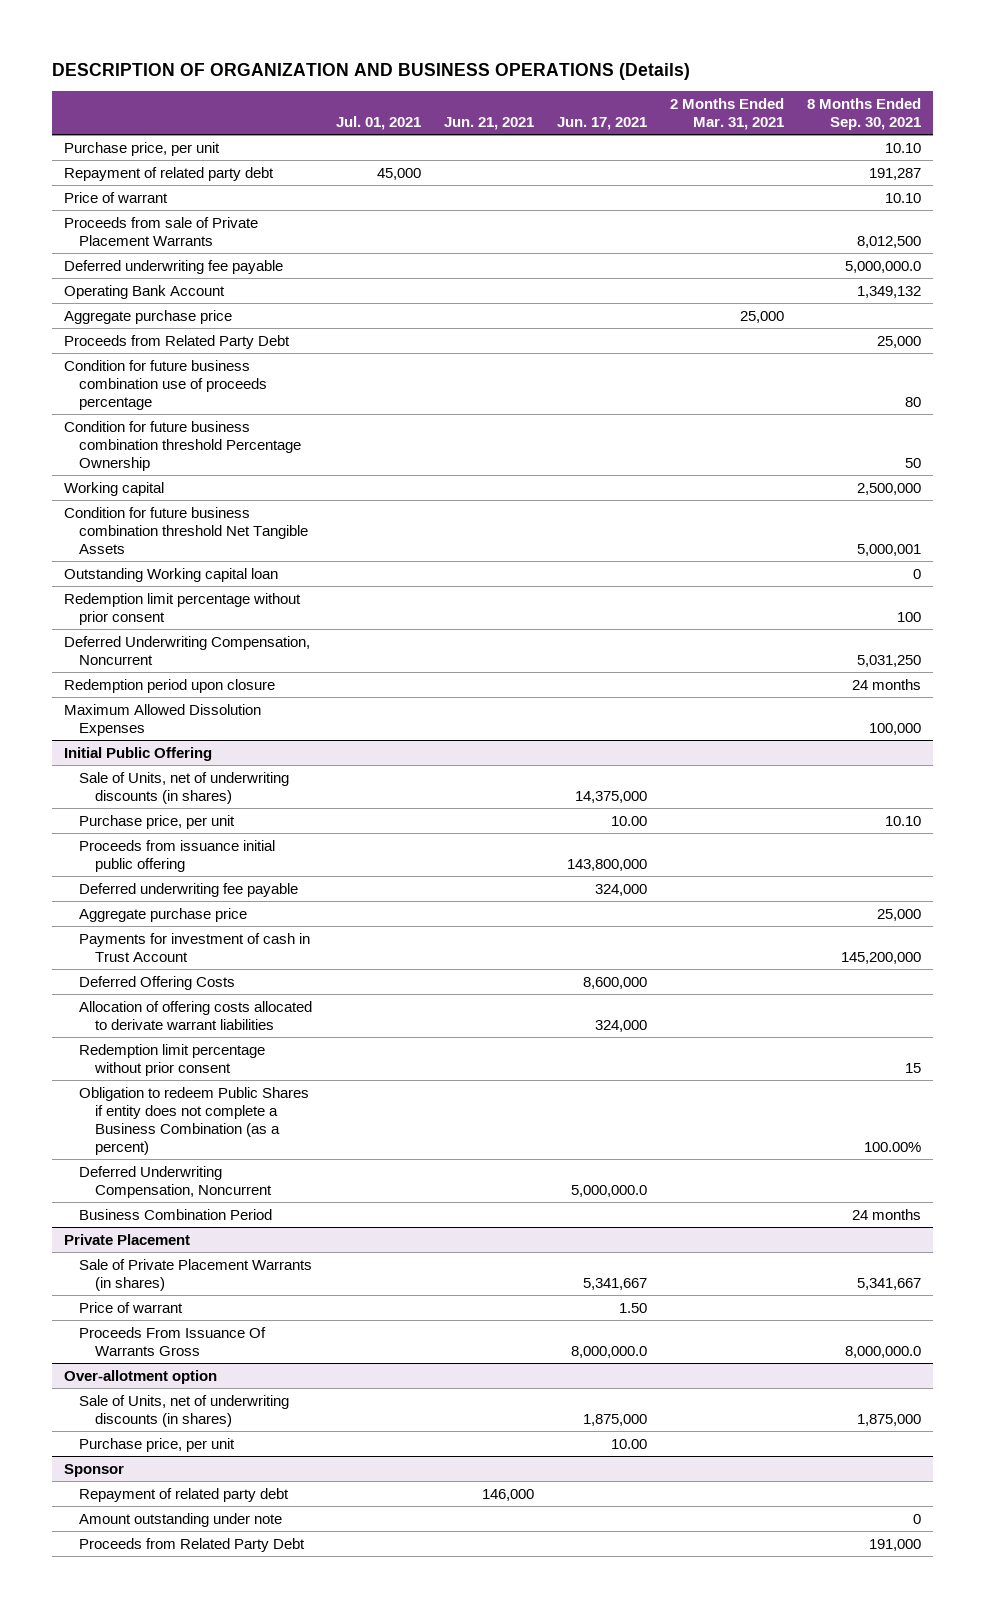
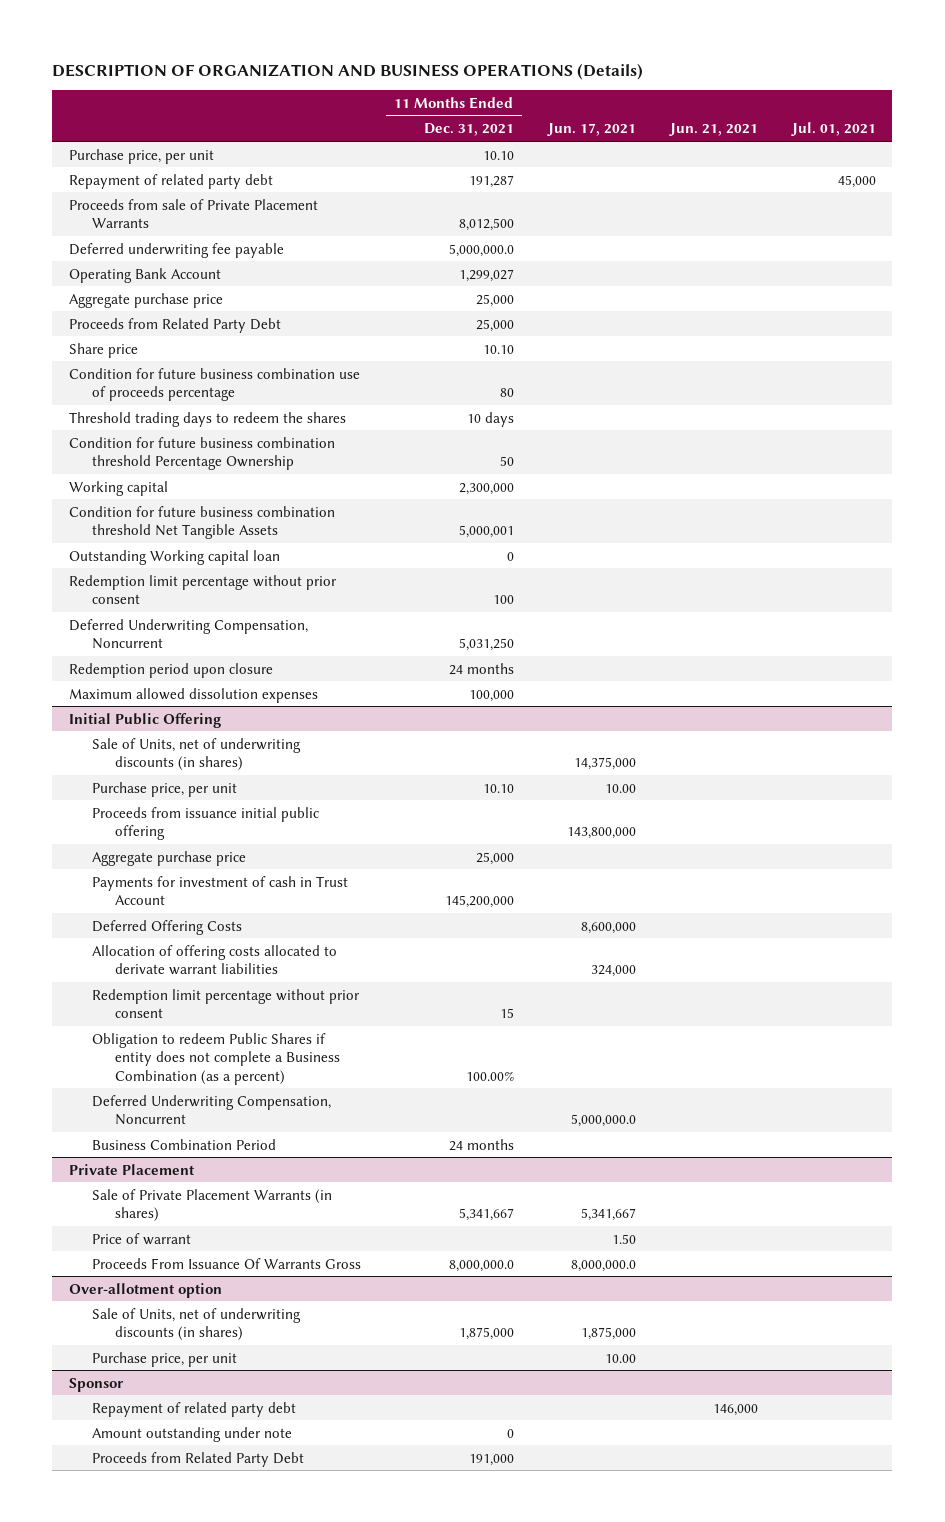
- | Jul. 01, 2021 | Jun. 21, 2021 | Jun. 17, 2021 | 2 Months Ended Mar. 31, 2021 | 8 Months Ended Sep. 30, 2021
+ | 11 Months Ended Dec. 31, 2021 | Jun. 17, 2021 | Jun. 21, 2021 | Jul. 01, 2021
- Price of warrant | | | | | 10.10
+ Share price | 10.10 | | |
+ Threshold trading days to redeem the shares | 10 days | | |
- Maximum Allowed Dissolution Expenses | | | | | 100,000
+ Maximum allowed dissolution expenses | 100,000 | | |
@ Initial Public Offering
- Deferred underwriting fee payable | | | 324,000 | |

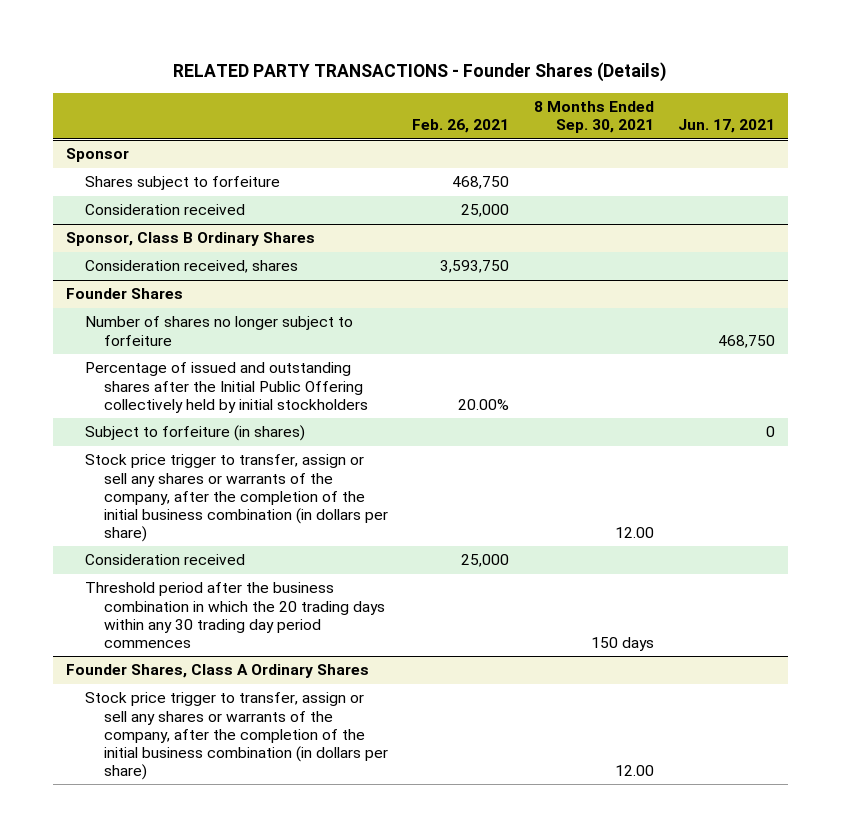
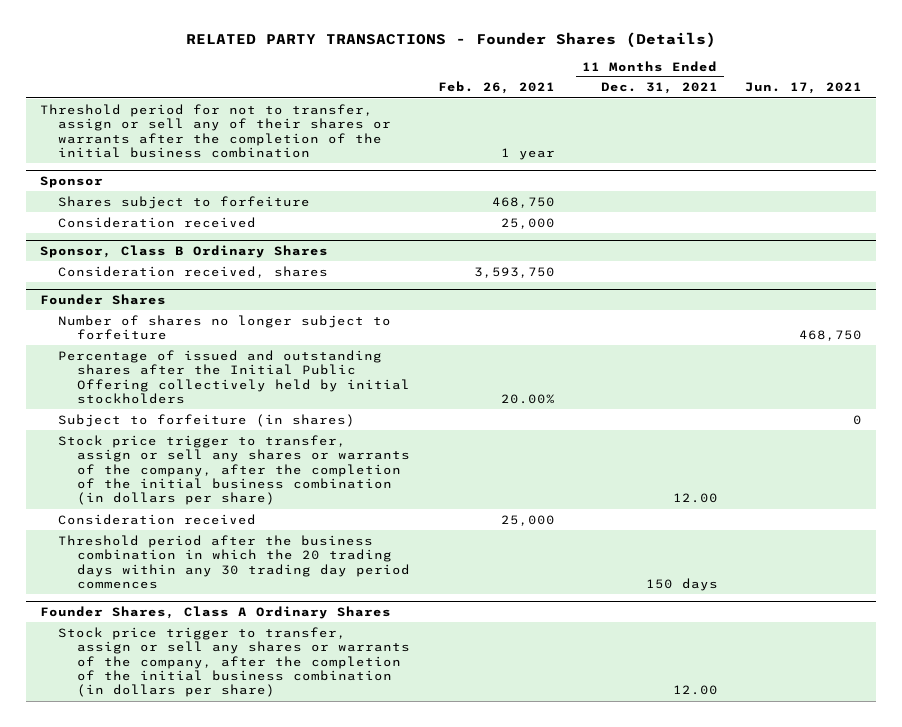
- | Feb. 26, 2021 | 8 Months Ended Sep. 30, 2021 | Jun. 17, 2021
+ | Feb. 26, 2021 | 11 Months Ended Dec. 31, 2021 | Jun. 17, 2021
+ Threshold period for not to transfer, assign or sell any of their shares or warrants after the completion of the initial business combination | 1 year | |

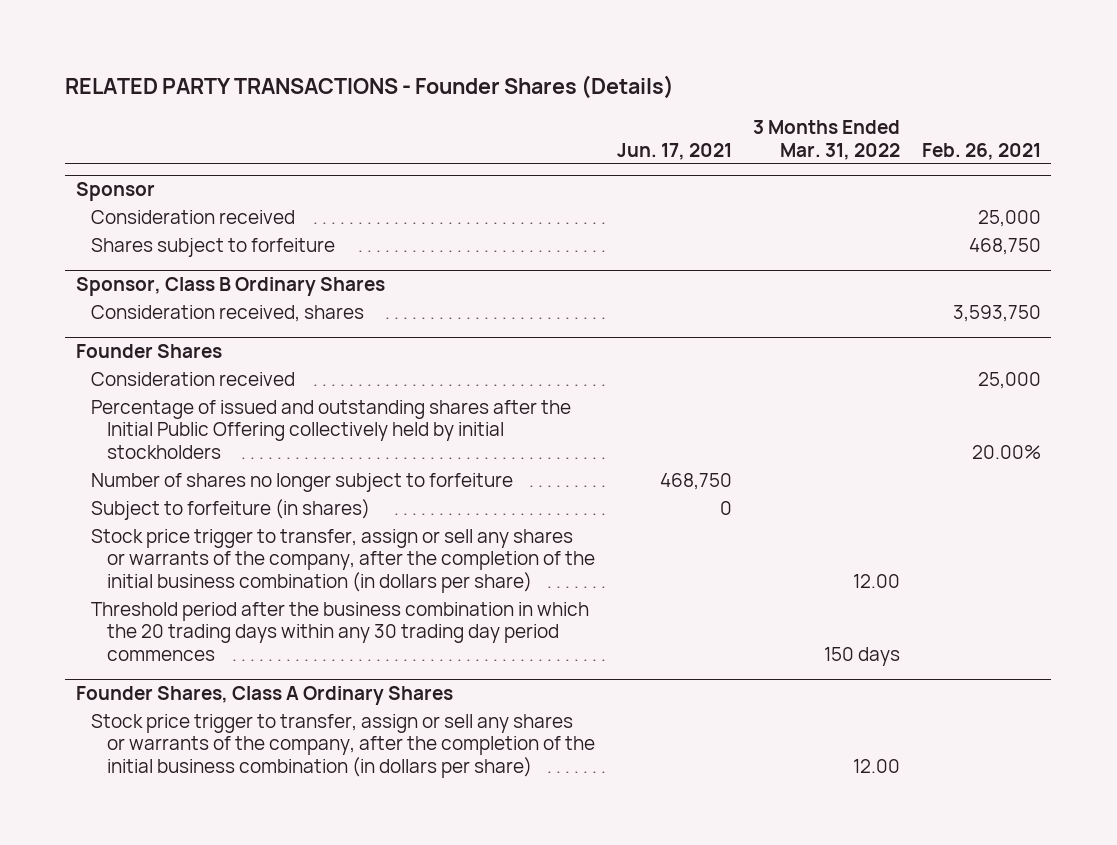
- | Feb. 26, 2021 | 11 Months Ended Dec. 31, 2021 | Jun. 17, 2021
+ | Jun. 17, 2021 | 3 Months Ended Mar. 31, 2022 | Feb. 26, 2021
- Threshold period for not to transfer, assign or sell any of their shares or warrants after the completion of the initial business combination | 1 year | |
@ Sponsor
moved down: Shares subject to forfeiture | | | 468,750
@ Founder Shares
moved up: Consideration received | | | 25,000
moved down: Number of shares no longer subject to forfeiture | 468,750 | |

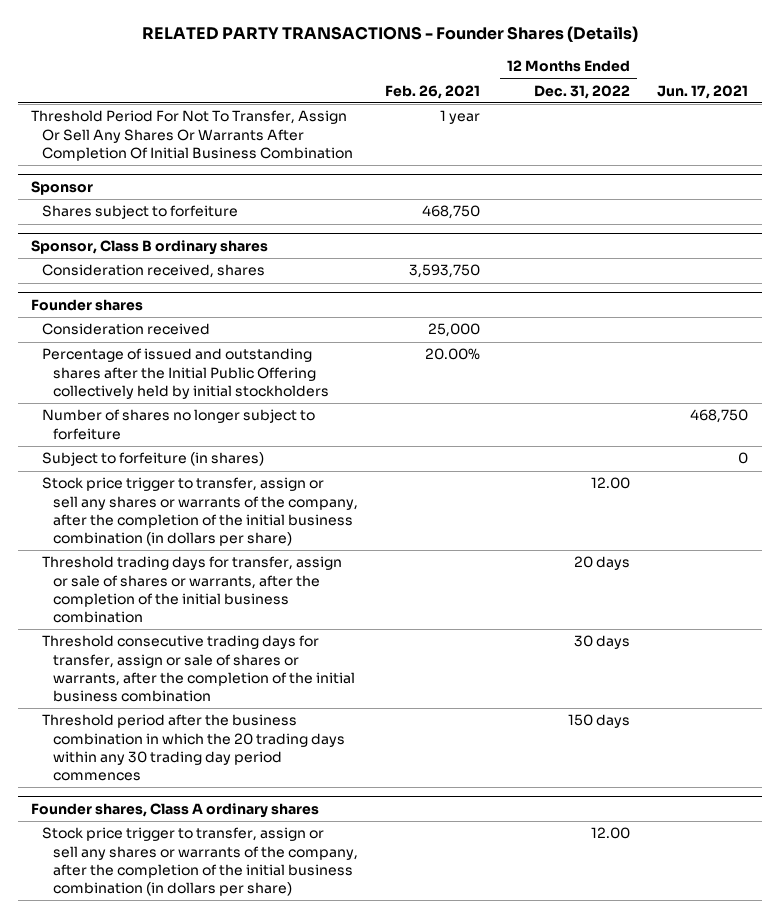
- | Jun. 17, 2021 | 3 Months Ended Mar. 31, 2022 | Feb. 26, 2021
+ | Feb. 26, 2021 | 12 Months Ended Dec. 31, 2022 | Jun. 17, 2021
+ Threshold Period For Not To Transfer, Assign Or Sell Any Shares Or Warrants After Completion Of Initial Business Combination | 1 year | |
@ Sponsor
- Consideration received | | | 25,000
- Sponsor, Class B Ordinary Shares
+ Sponsor, Class B ordinary shares
- Founder Shares
+ Founder shares
+ Threshold trading days for transfer, assign or sale of shares or warrants, after the completion of the initial business combination | | 20 days |
+ Threshold consecutive trading days for transfer, assign or sale of shares or warrants, after the completion of the initial business combination | | 30 days |
- Founder Shares, Class A Ordinary Shares
+ Founder shares, Class A ordinary shares

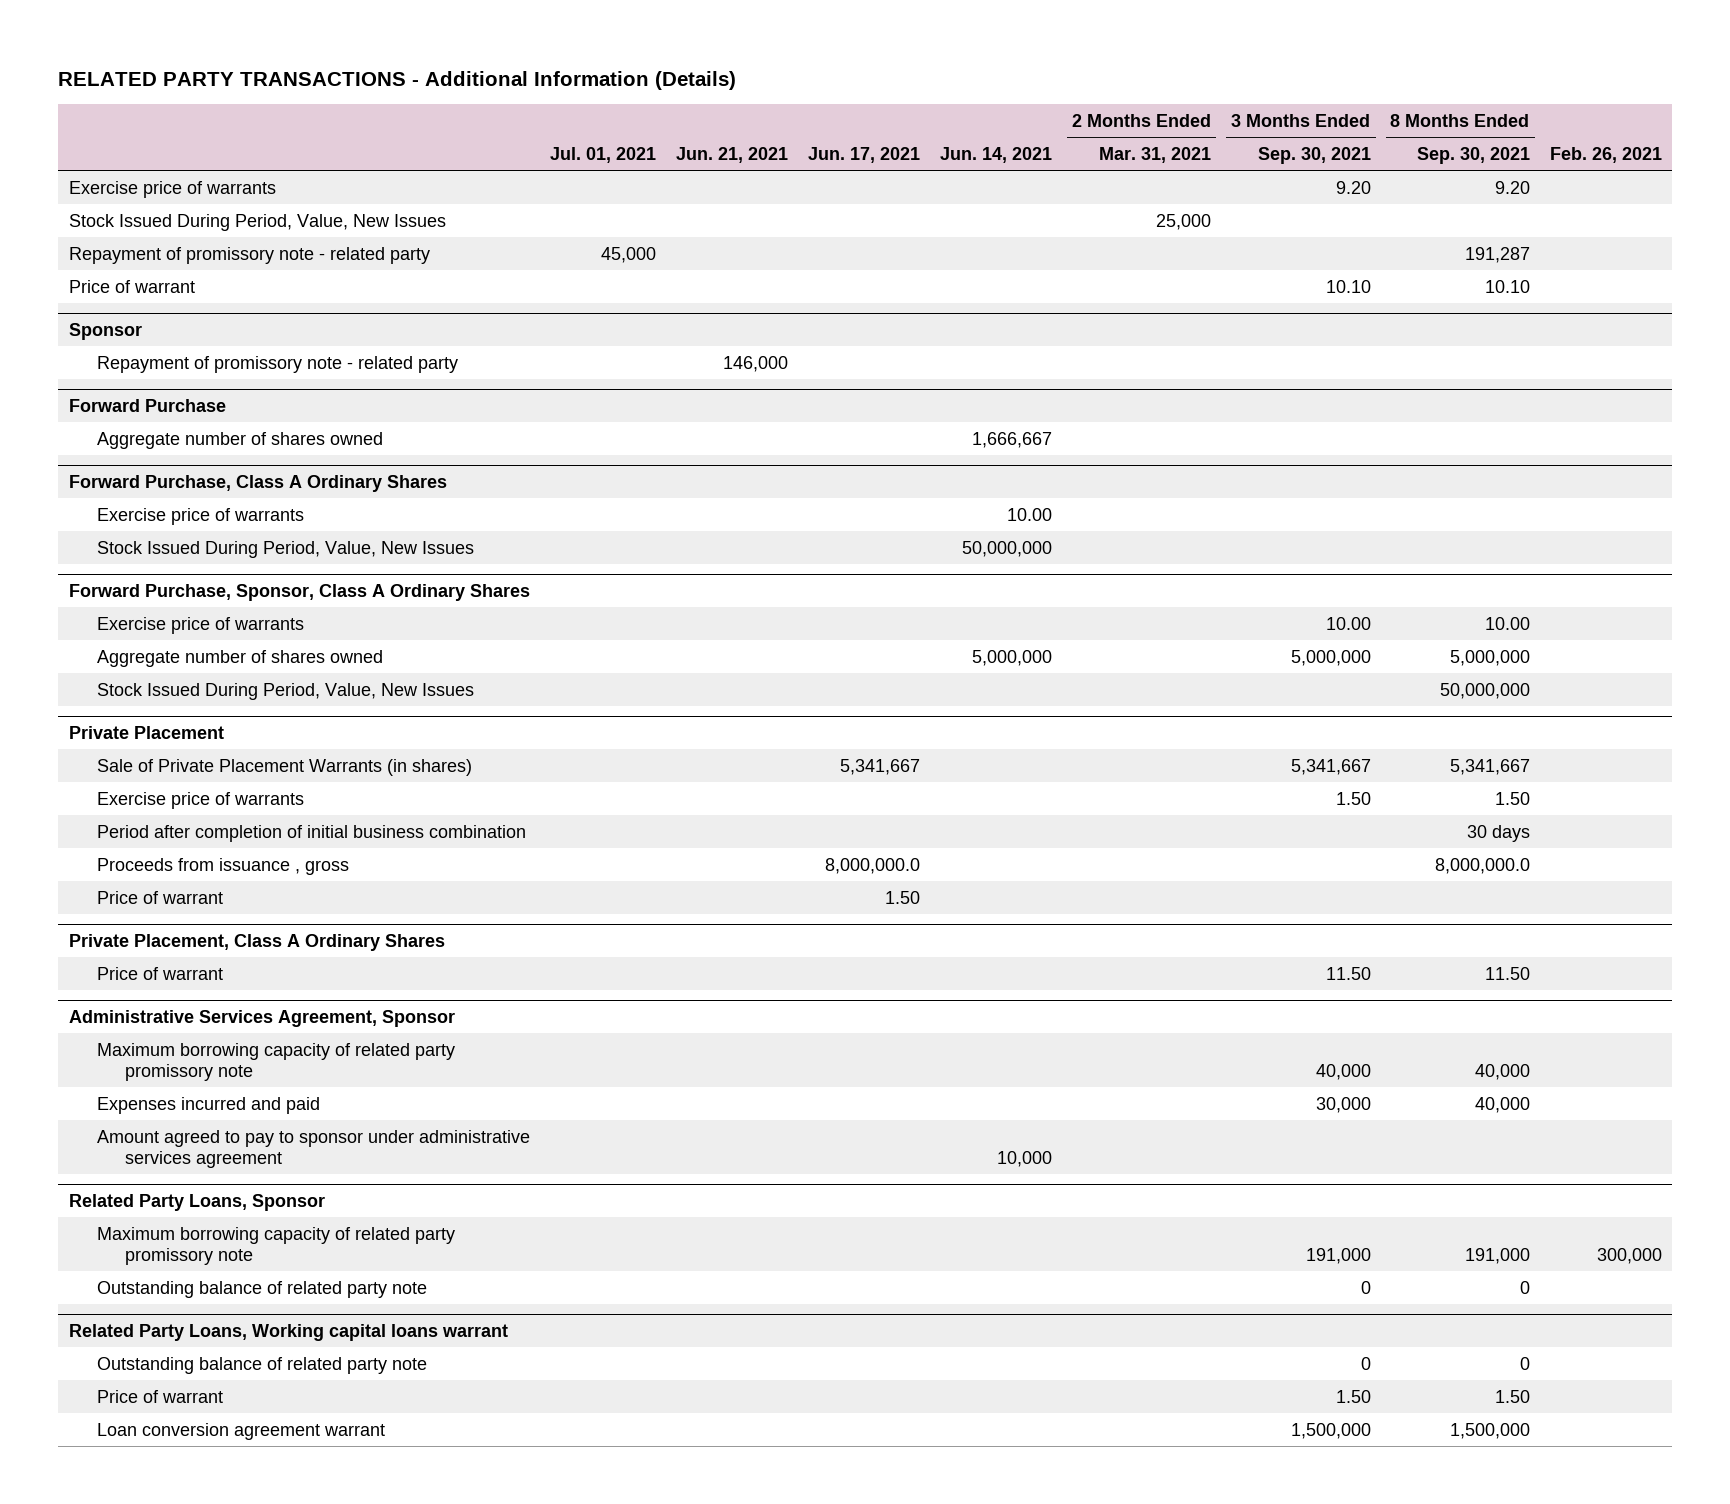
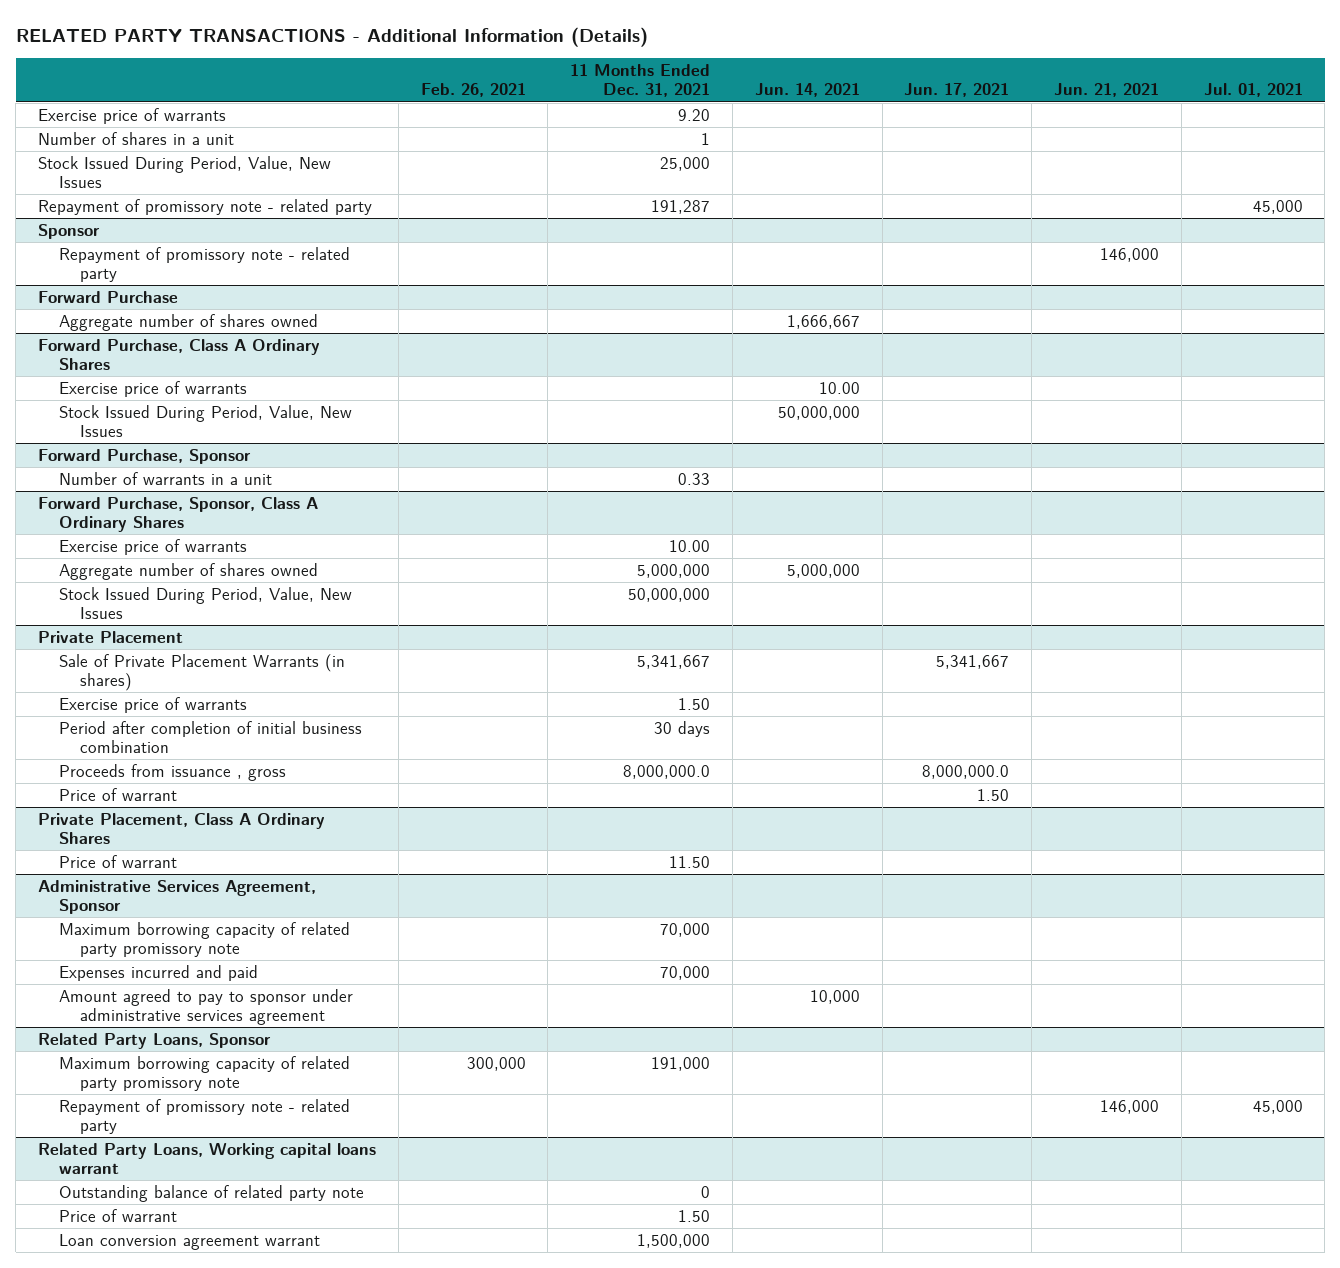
- | Jul. 01, 2021 | Jun. 21, 2021 | Jun. 17, 2021 | Jun. 14, 2021 | 2 Months Ended Mar. 31, 2021 | 3 Months Ended Sep. 30, 2021 | 8 Months Ended Sep. 30, 2021 | Feb. 26, 2021
+ | Feb. 26, 2021 | 11 Months Ended Dec. 31, 2021 | Jun. 14, 2021 | Jun. 17, 2021 | Jun. 21, 2021 | Jul. 01, 2021
+ Number of shares in a unit | | 1 | | | |
- Price of warrant | | | | | | 10.10 | 10.10 |
+ Forward Purchase, Sponsor
+ Number of warrants in a unit | | 0.33 | | | |
@ Related Party Loans, Sponsor
- Outstanding balance of related party note | | | | | | 0 | 0 |
+ Repayment of promissory note - related party | | | | | 146,000 | 45,000

